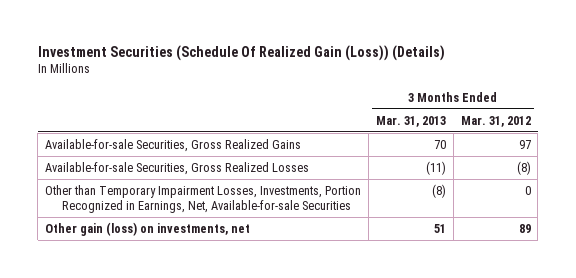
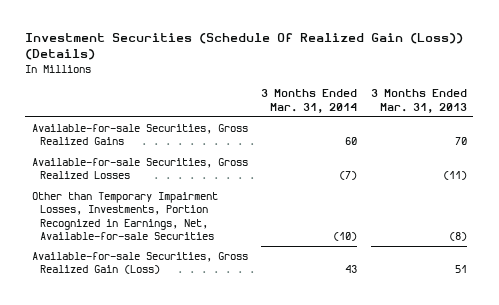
- | 3 Months Ended Mar. 31, 2013 | 3 Months Ended Mar. 31, 2012
+ | 3 Months Ended Mar. 31, 2014 | 3 Months Ended Mar. 31, 2013
- Other gain (loss) on investments, net | 51 | 89
+ Available-for-sale Securities, Gross Realized Gain (Loss) | 43 | 51

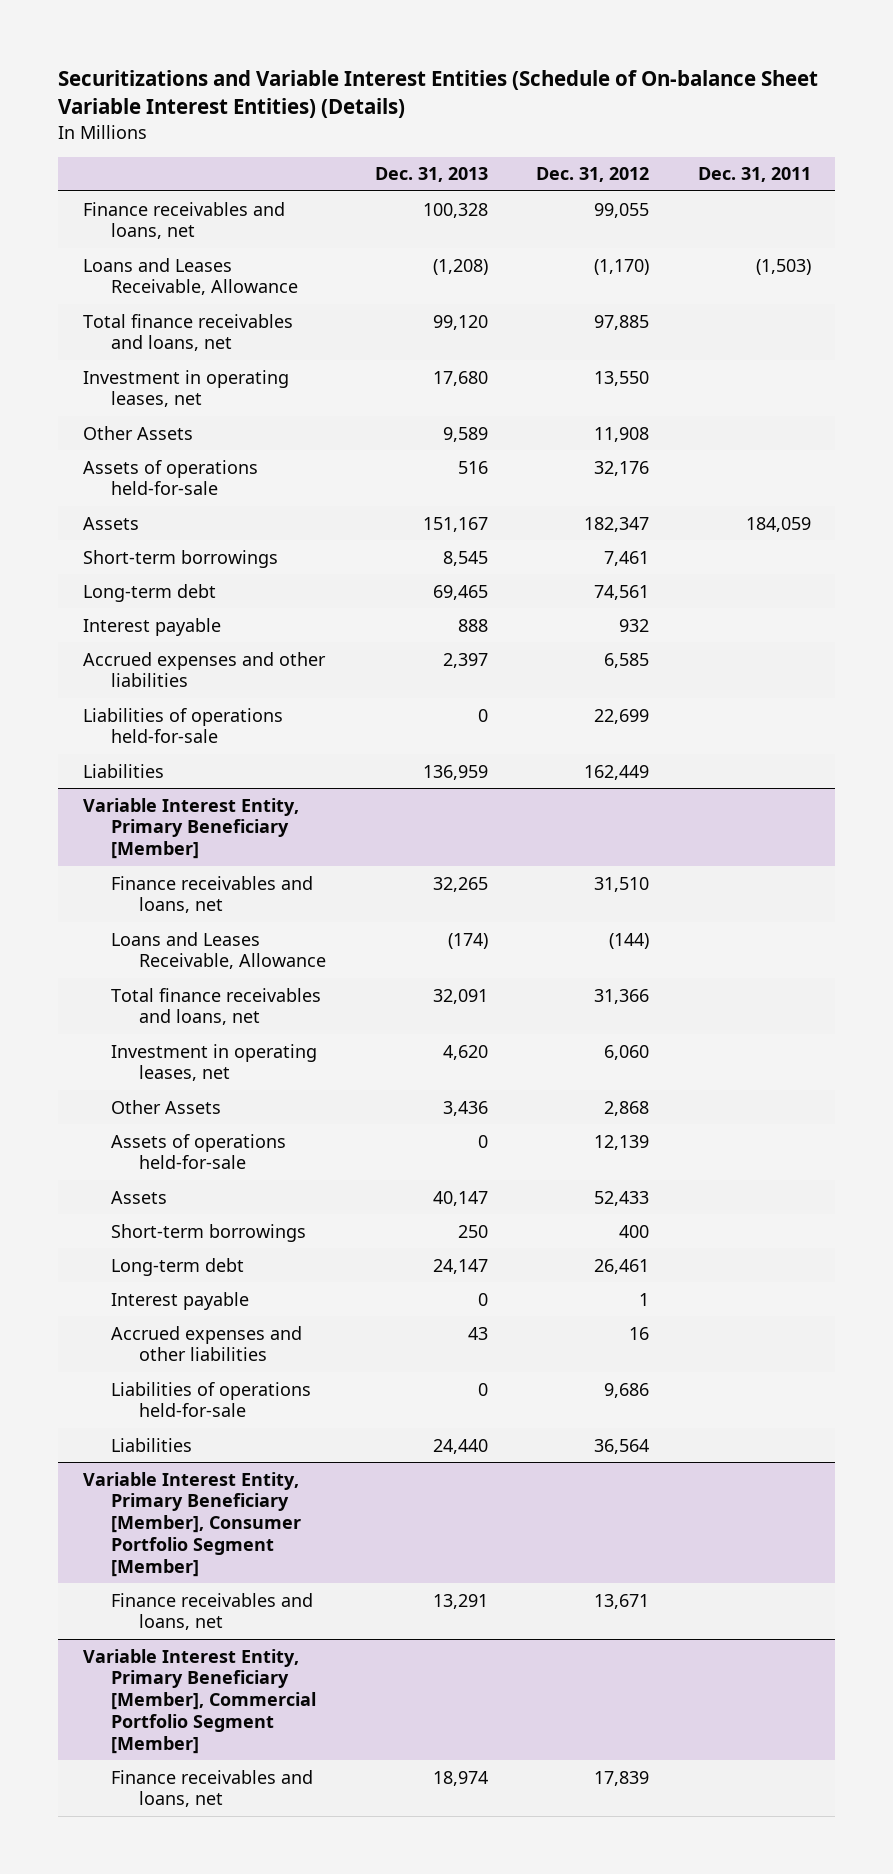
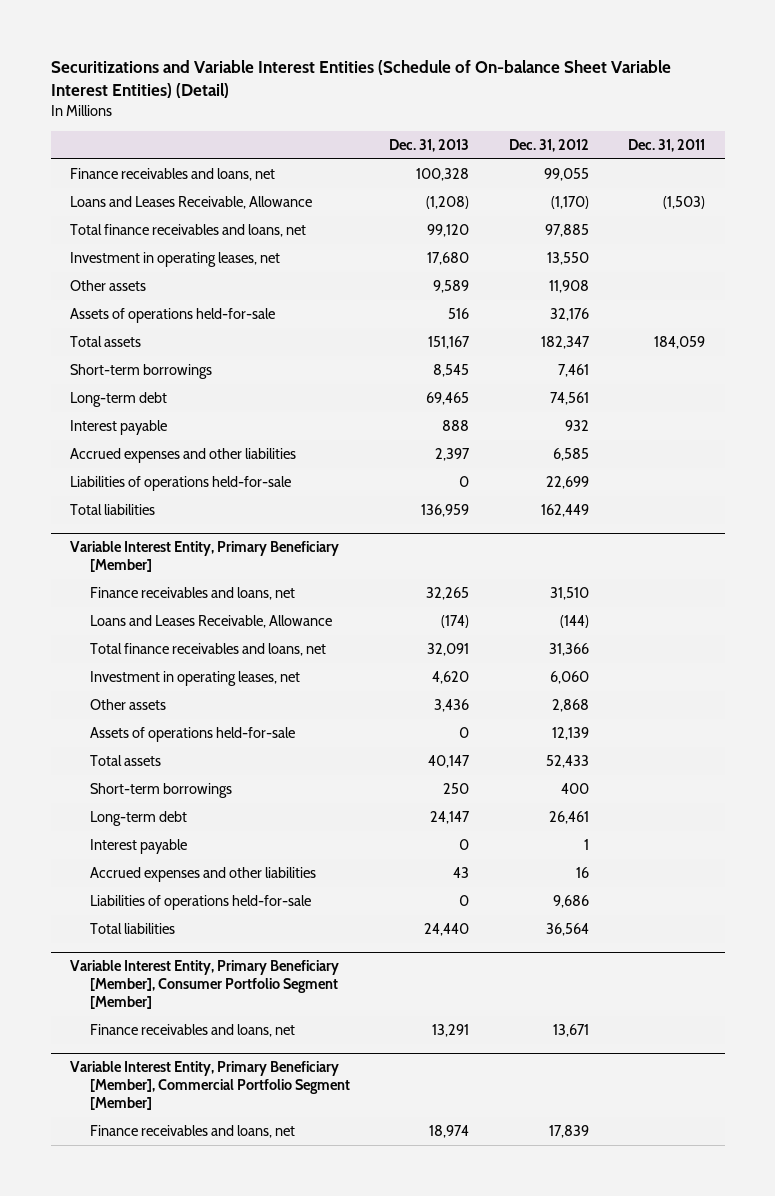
- Securitizations and Variable Interest Entities (Schedule of On-balance Sheet Variable Interest Entities) (Details)
+ Securitizations and Variable Interest Entities (Schedule of On-balance Sheet Variable Interest Entities) (Detail)
- Other Assets | 9,589 | 11,908 |
+ Other assets | 9,589 | 11,908 |
- Assets | 151,167 | 182,347 | 184,059
+ Total assets | 151,167 | 182,347 | 184,059
- Liabilities | 136,959 | 162,449 |
+ Total liabilities | 136,959 | 162,449 |
@ Variable Interest Entity, Primary Beneficiary [Member]
- Other Assets | 3,436 | 2,868 |
+ Other assets | 3,436 | 2,868 |
- Assets | 40,147 | 52,433 |
+ Total assets | 40,147 | 52,433 |
- Liabilities | 24,440 | 36,564 |
+ Total liabilities | 24,440 | 36,564 |

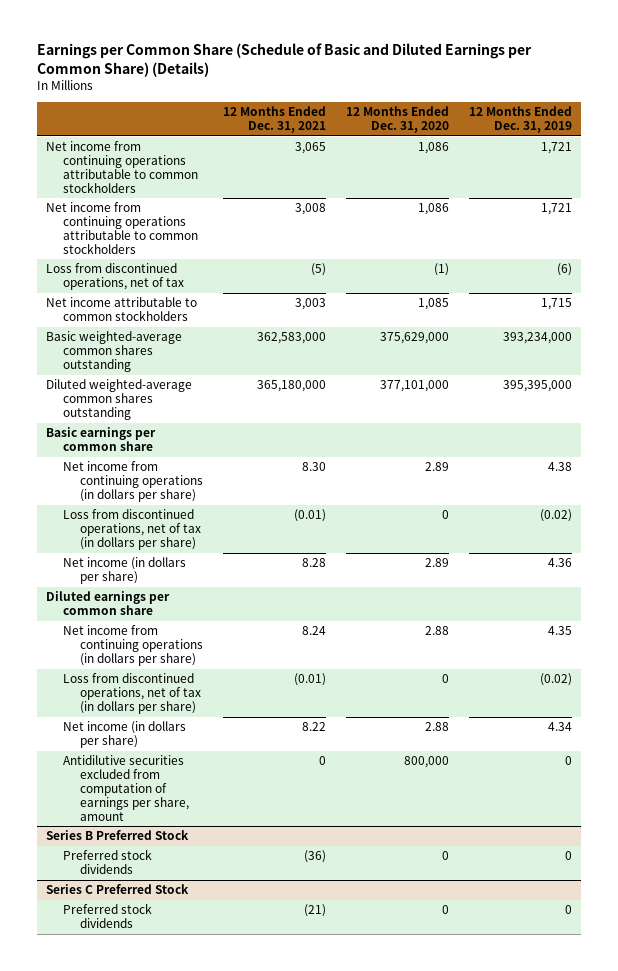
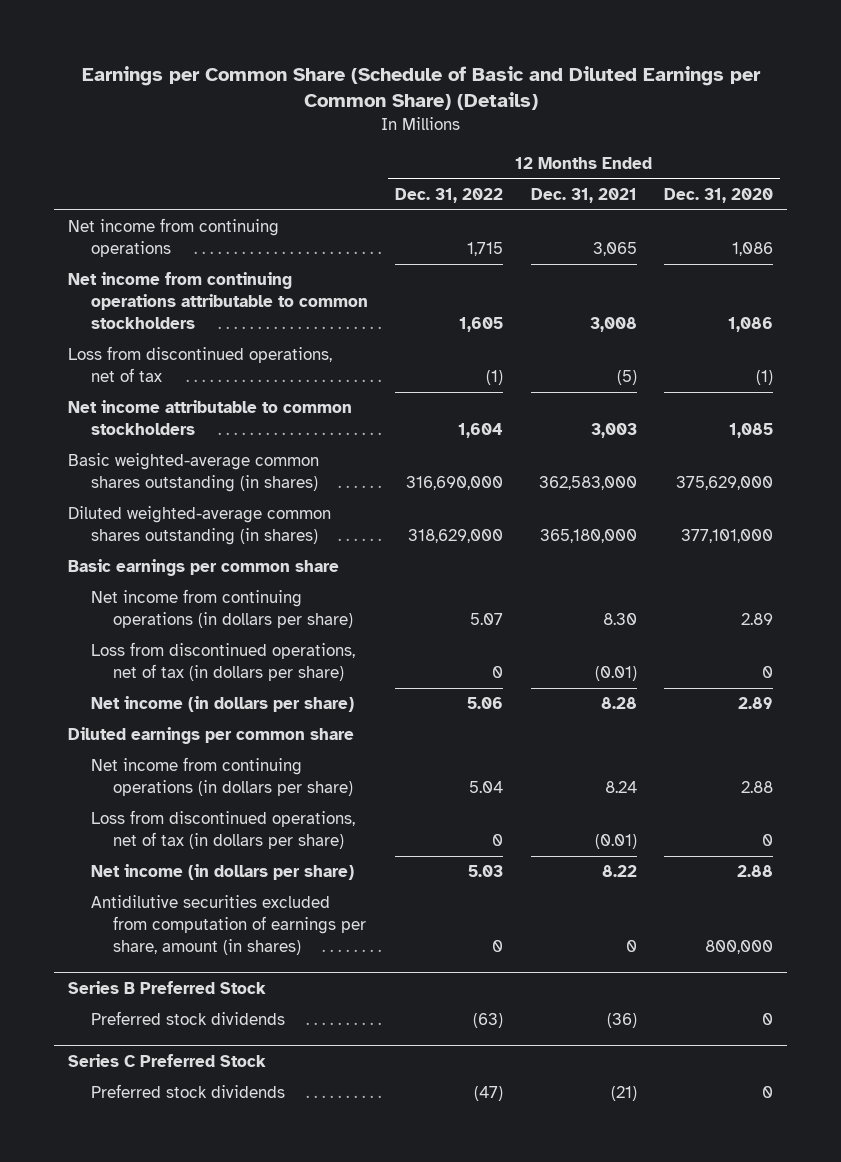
- | 12 Months Ended Dec. 31, 2021 | 12 Months Ended Dec. 31, 2020 | 12 Months Ended Dec. 31, 2019
+ | 12 Months Ended Dec. 31, 2022 | 12 Months Ended Dec. 31, 2021 | 12 Months Ended Dec. 31, 2020
- Net income from continuing operations attributable to common stockholders | 3,065 | 1,086 | 1,721
+ Net income from continuing operations | 1,715 | 3,065 | 1,086
- Basic weighted-average common shares outstanding | 362,583,000 | 375,629,000 | 393,234,000
- Diluted weighted-average common shares outstanding | 365,180,000 | 377,101,000 | 395,395,000
+ Basic weighted-average common shares outstanding (in shares) | 316,690,000 | 362,583,000 | 375,629,000
+ Diluted weighted-average common shares outstanding (in shares) | 318,629,000 | 365,180,000 | 377,101,000
- Antidilutive securities excluded from computation of earnings per share, amount | 0 | 800,000 | 0
+ Antidilutive securities excluded from computation of earnings per share, amount (in shares) | 0 | 0 | 800,000

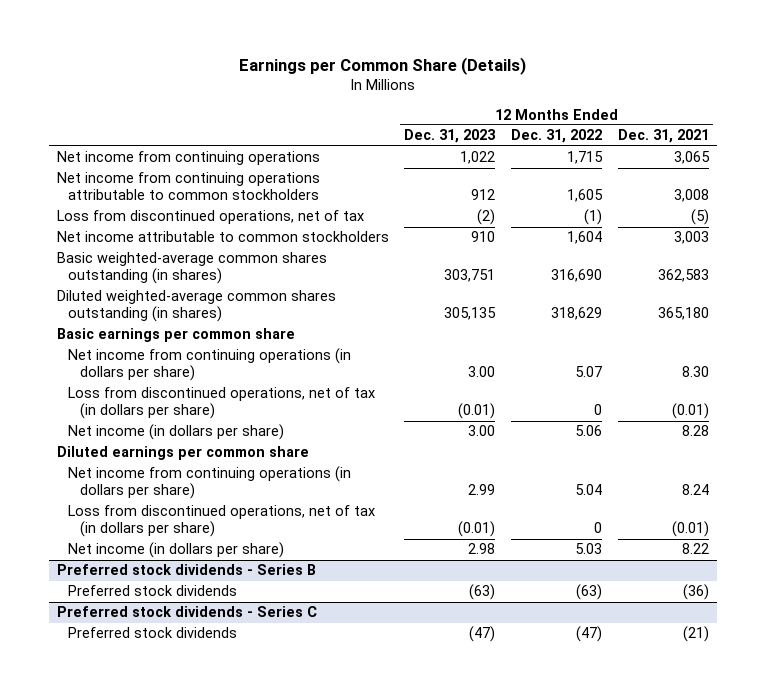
- Earnings per Common Share (Schedule of Basic and Diluted Earnings per Common Share) (Details)
+ Earnings per Common Share (Details)
- | 12 Months Ended Dec. 31, 2022 | 12 Months Ended Dec. 31, 2021 | 12 Months Ended Dec. 31, 2020
+ | 12 Months Ended Dec. 31, 2023 | 12 Months Ended Dec. 31, 2022 | 12 Months Ended Dec. 31, 2021
- Basic weighted-average common shares outstanding (in shares) | 316,690,000 | 362,583,000 | 375,629,000
- Diluted weighted-average common shares outstanding (in shares) | 318,629,000 | 365,180,000 | 377,101,000
+ Basic weighted-average common shares outstanding (in shares) | 303,751 | 316,690 | 362,583
+ Diluted weighted-average common shares outstanding (in shares) | 305,135 | 318,629 | 365,180
- Antidilutive securities excluded from computation of earnings per share, amount (in shares) | 0 | 0 | 800,000
- Series B Preferred Stock
+ Preferred stock dividends - Series B
- Series C Preferred Stock
+ Preferred stock dividends - Series C

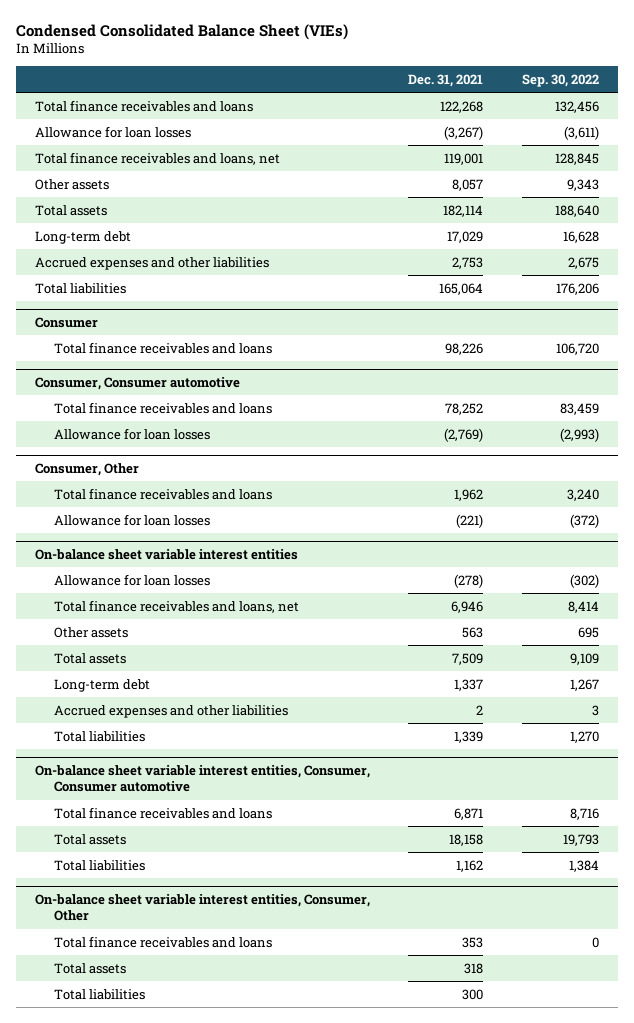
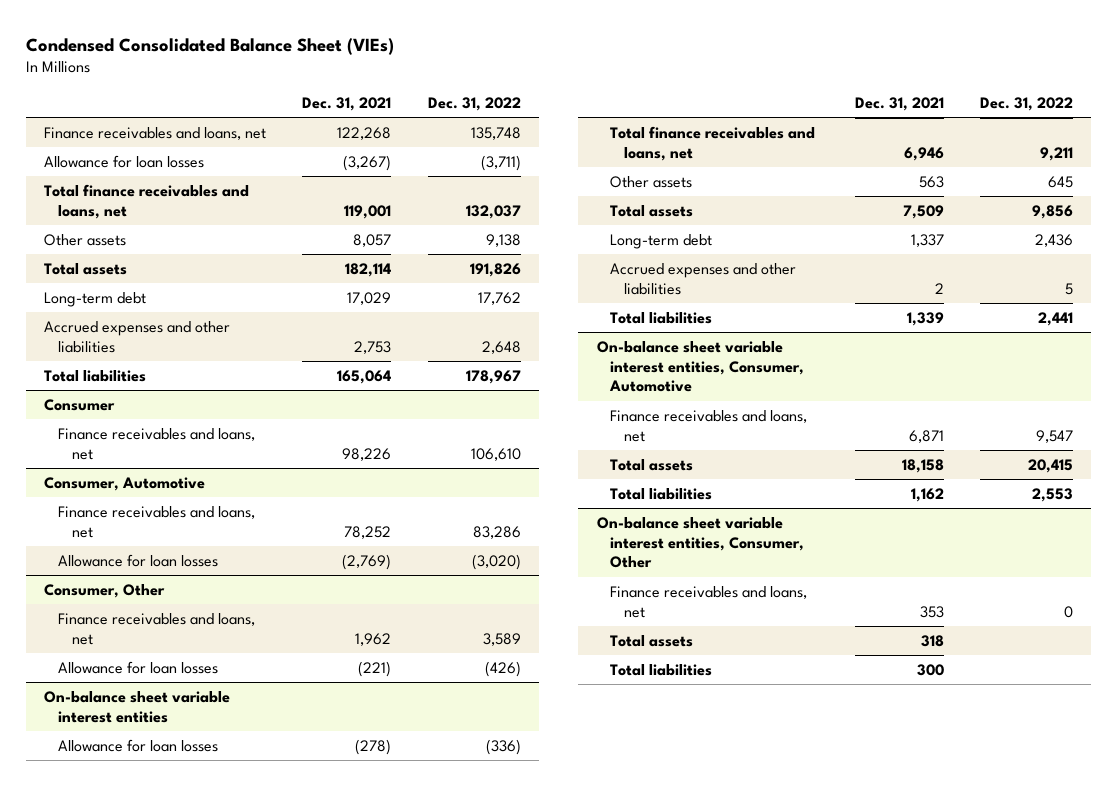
- | Dec. 31, 2021 | Sep. 30, 2022
+ | Dec. 31, 2021 | Dec. 31, 2022
- Total finance receivables and loans | 122,268 | 132,456
+ Finance receivables and loans, net | 122,268 | 135,748
@ Consumer
- Total finance receivables and loans | 98,226 | 106,720
- Consumer, Consumer automotive
- Total finance receivables and loans | 78,252 | 83,459
@ Consumer
+ Finance receivables and loans, net | 98,226 | 106,610
+ Consumer, Automotive
+ Finance receivables and loans, net | 78,252 | 83,286
@ Consumer, Other
- Total finance receivables and loans | 1,962 | 3,240
+ Finance receivables and loans, net | 1,962 | 3,589
- On-balance sheet variable interest entities, Consumer, Consumer automotive
- Total finance receivables and loans | 6,871 | 8,716
+ On-balance sheet variable interest entities, Consumer, Automotive
+ Finance receivables and loans, net | 6,871 | 9,547
@ On-balance sheet variable interest entities, Consumer, Other
- Total finance receivables and loans | 353 | 0
+ Finance receivables and loans, net | 353 | 0

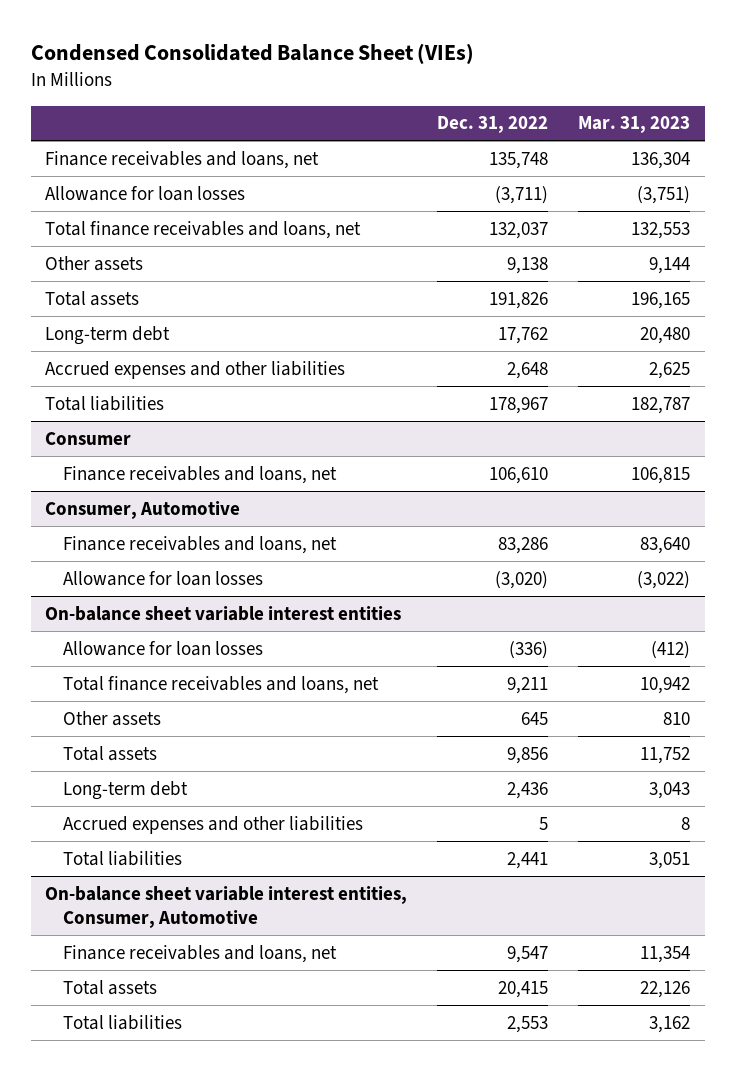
- | Dec. 31, 2021 | Dec. 31, 2022
+ | Dec. 31, 2022 | Mar. 31, 2023
- Consumer, Other
- Finance receivables and loans, net | 1,962 | 3,589
- Allowance for loan losses | (221) | (426)
- On-balance sheet variable interest entities, Consumer, Other
- Finance receivables and loans, net | 353 | 0
- Total assets | 318 |
- Total liabilities | 300 |

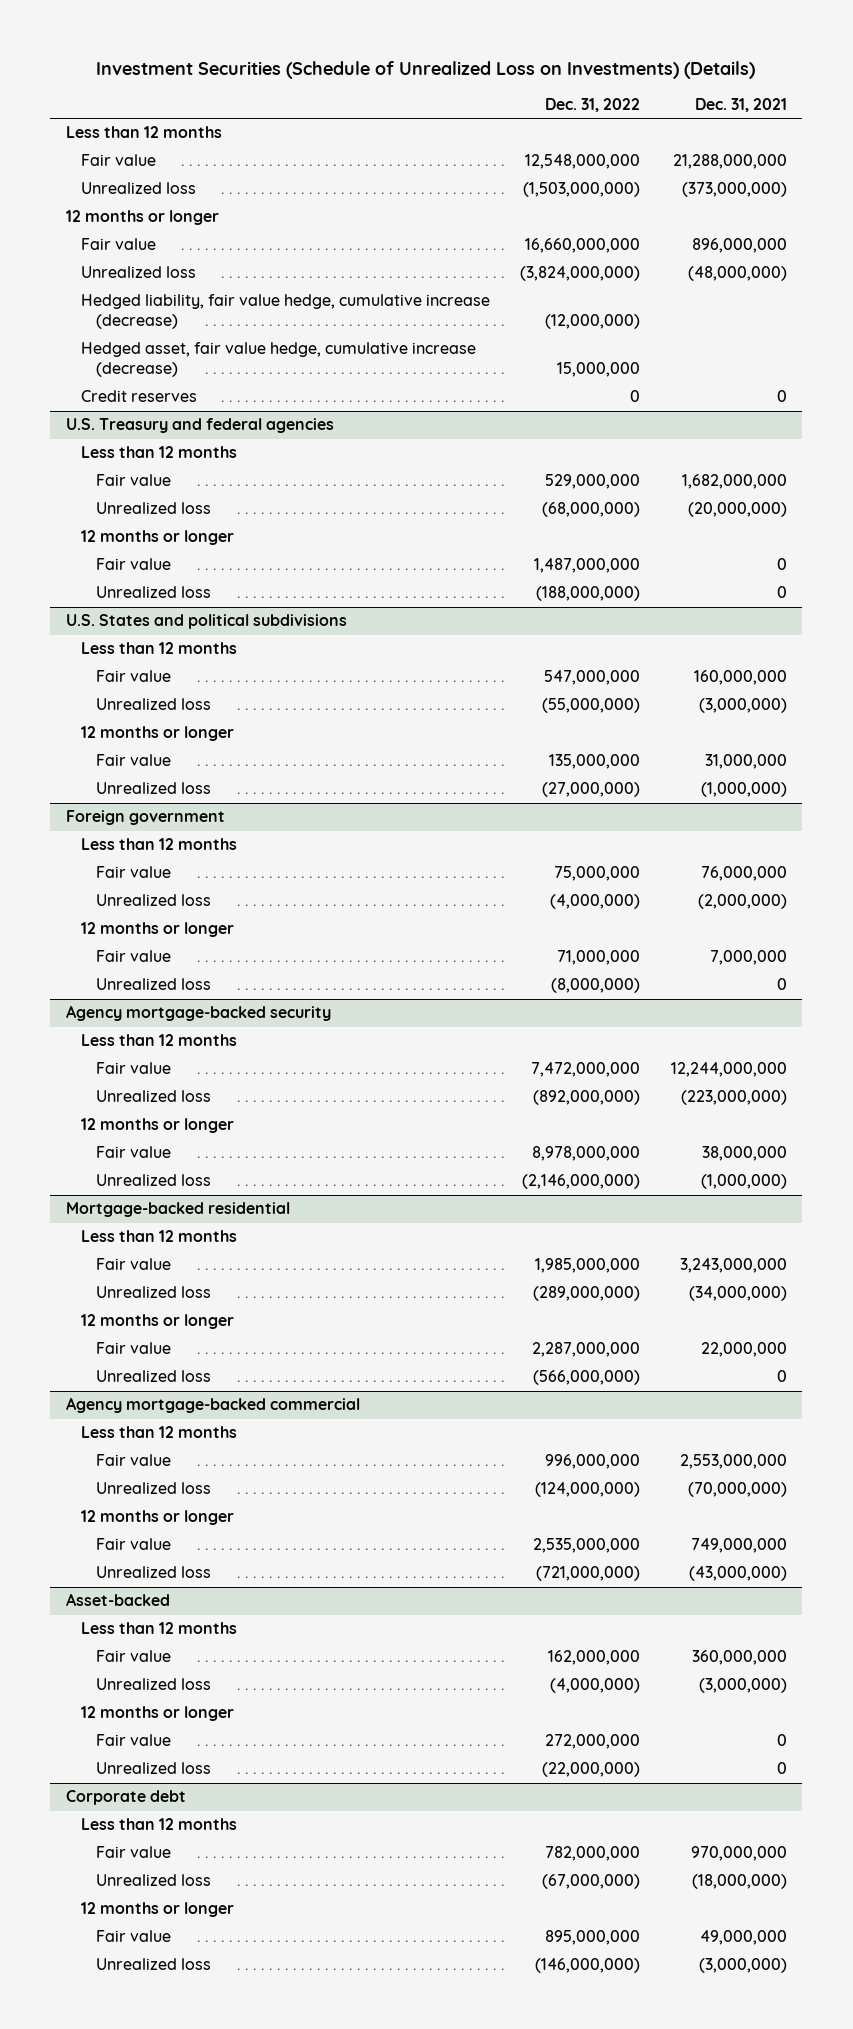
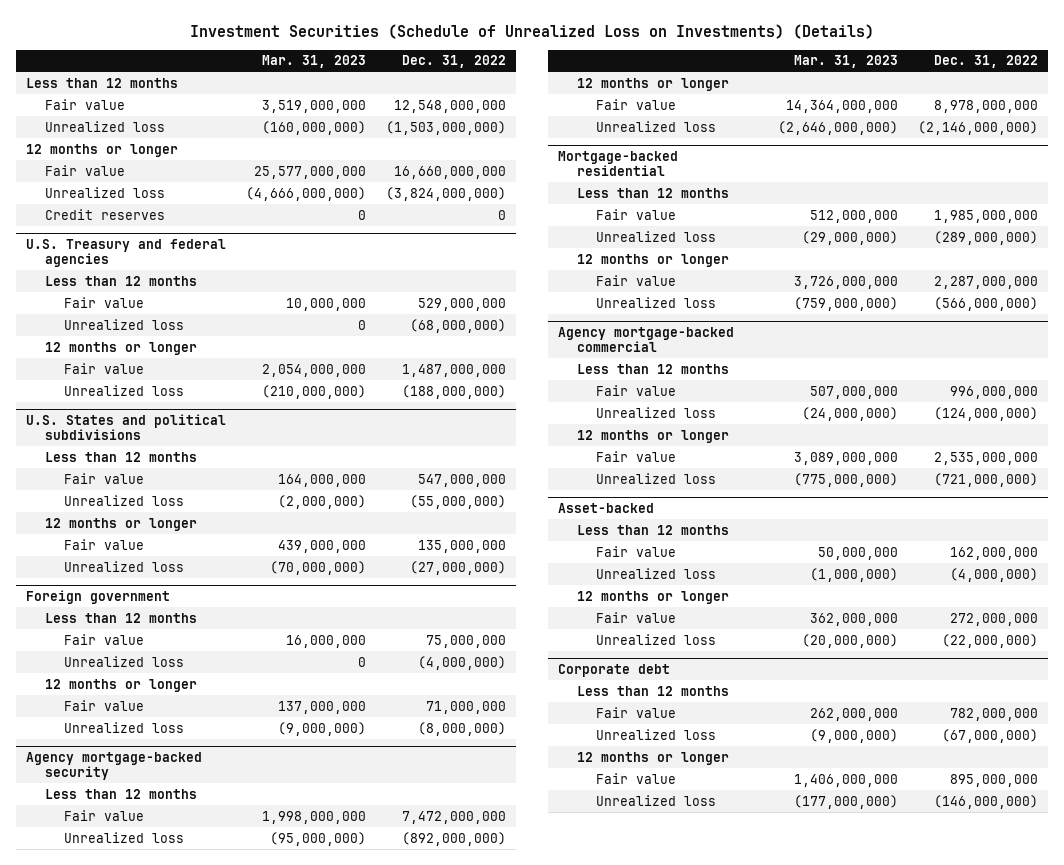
- | Dec. 31, 2022 | Dec. 31, 2021
+ | Mar. 31, 2023 | Dec. 31, 2022
- Hedged liability, fair value hedge, cumulative increase (decrease) | (12,000,000) |
- Hedged asset, fair value hedge, cumulative increase (decrease) | 15,000,000 |

